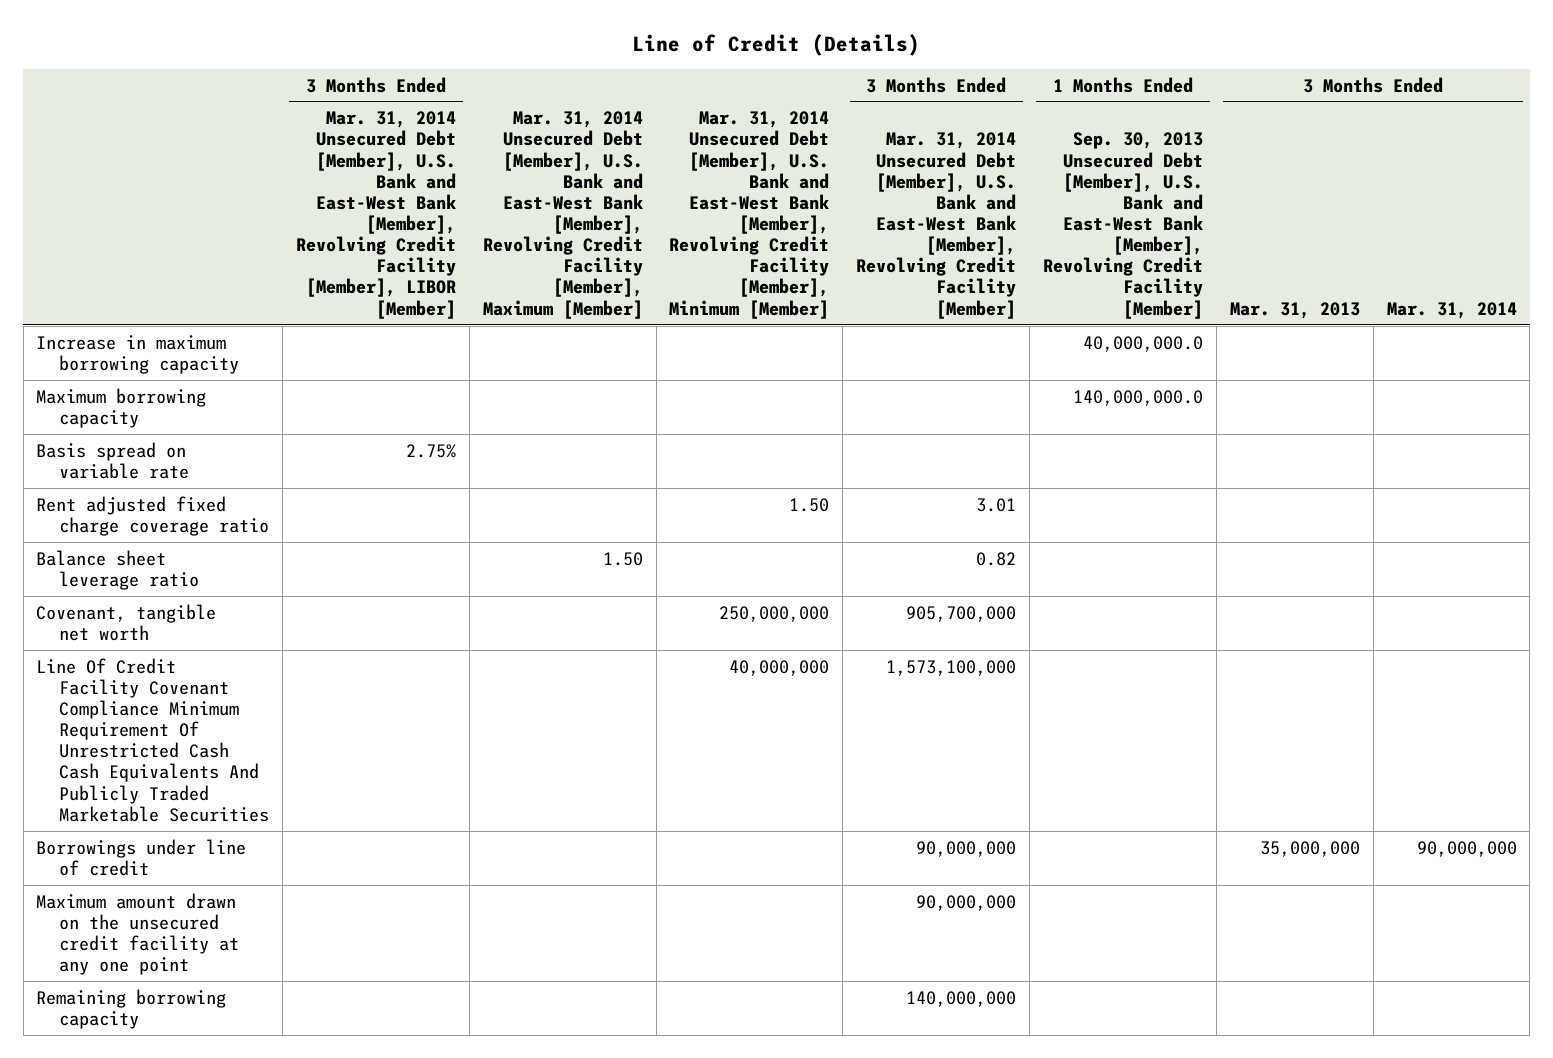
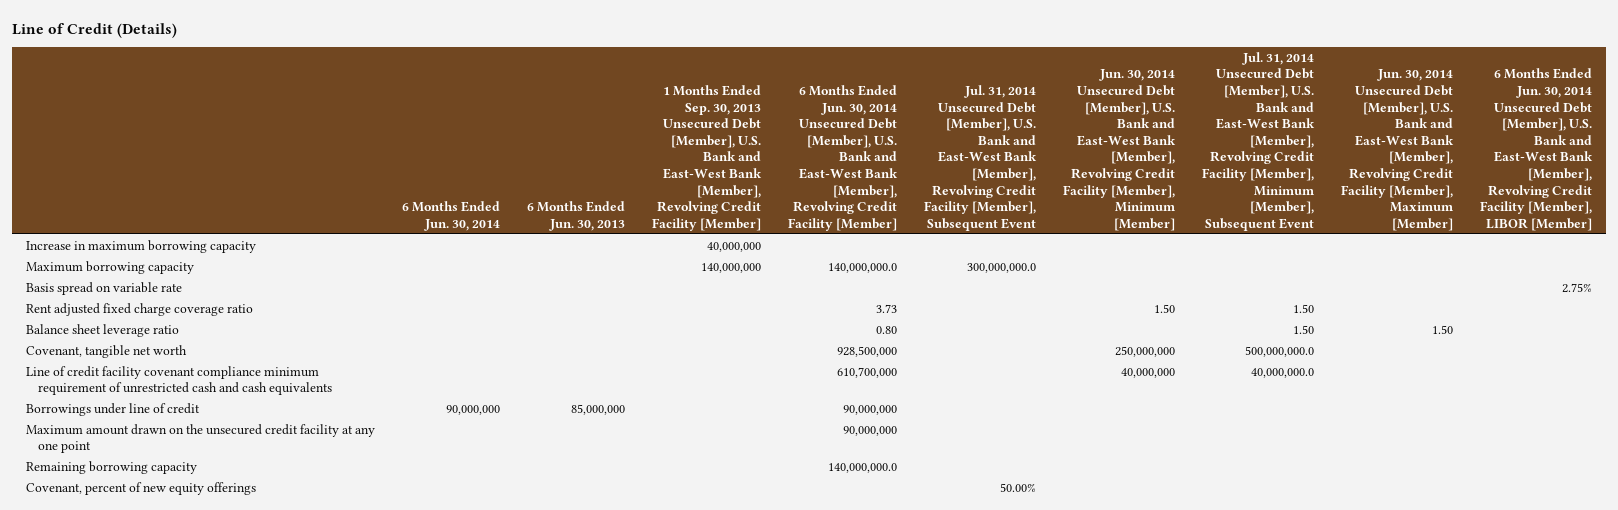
- | 3 Months Ended Mar. 31, 2014 Unsecured Debt [Member], U.S. Bank and East-West Bank [Member], Revolving Credit Facility [Member], LIBOR [Member] | Mar. 31, 2014 Unsecured Debt [Member], U.S. Bank and East-West Bank [Member], Revolving Credit Facility [Member], Maximum [Member] | Mar. 31, 2014 Unsecured Debt [Member], U.S. Bank and East-West Bank [Member], Revolving Credit Facility [Member], Minimum [Member] | 3 Months Ended Mar. 31, 2014 Unsecured Debt [Member], U.S. Bank and East-West Bank [Member], Revolving Credit Facility [Member] | 1 Months Ended Sep. 30, 2013 Unsecured Debt [Member], U.S. Bank and East-West Bank [Member], Revolving Credit Facility [Member] | 3 Months Ended Mar. 31, 2013 | 3 Months Ended Mar. 31, 2014
+ | 6 Months Ended Jun. 30, 2014 | 6 Months Ended Jun. 30, 2013 | 1 Months Ended Sep. 30, 2013 Unsecured Debt [Member], U.S. Bank and East-West Bank [Member], Revolving Credit Facility [Member] | 6 Months Ended Jun. 30, 2014 Unsecured Debt [Member], U.S. Bank and East-West Bank [Member], Revolving Credit Facility [Member] | Jul. 31, 2014 Unsecured Debt [Member], U.S. Bank and East-West Bank [Member], Revolving Credit Facility [Member], Subsequent Event | Jun. 30, 2014 Unsecured Debt [Member], U.S. Bank and East-West Bank [Member], Revolving Credit Facility [Member], Minimum [Member] | Jul. 31, 2014 Unsecured Debt [Member], U.S. Bank and East-West Bank [Member], Revolving Credit Facility [Member], Minimum [Member], Subsequent Event | Jun. 30, 2014 Unsecured Debt [Member], U.S. Bank and East-West Bank [Member], Revolving Credit Facility [Member], Maximum [Member] | 6 Months Ended Jun. 30, 2014 Unsecured Debt [Member], U.S. Bank and East-West Bank [Member], Revolving Credit Facility [Member], LIBOR [Member]
- Increase in maximum borrowing capacity | | | | | 40,000,000.0 | |
- Maximum borrowing capacity | | | | | 140,000,000.0 | |
+ Increase in maximum borrowing capacity | | | 40,000,000 | | | | | |
+ Maximum borrowing capacity | | | 140,000,000 | 140,000,000.0 | 300,000,000.0 | | | |
- Line Of Credit Facility Covenant Compliance Minimum Requirement Of Unrestricted Cash Cash Equivalents And Publicly Traded Marketable Securities | | | 40,000,000 | 1,573,100,000 | | |
+ Line of credit facility covenant compliance minimum requirement of unrestricted cash and cash equivalents | | | | 610,700,000 | | 40,000,000 | 40,000,000.0 | |
+ Covenant, percent of new equity offerings | | | | | 50.00% | | | |

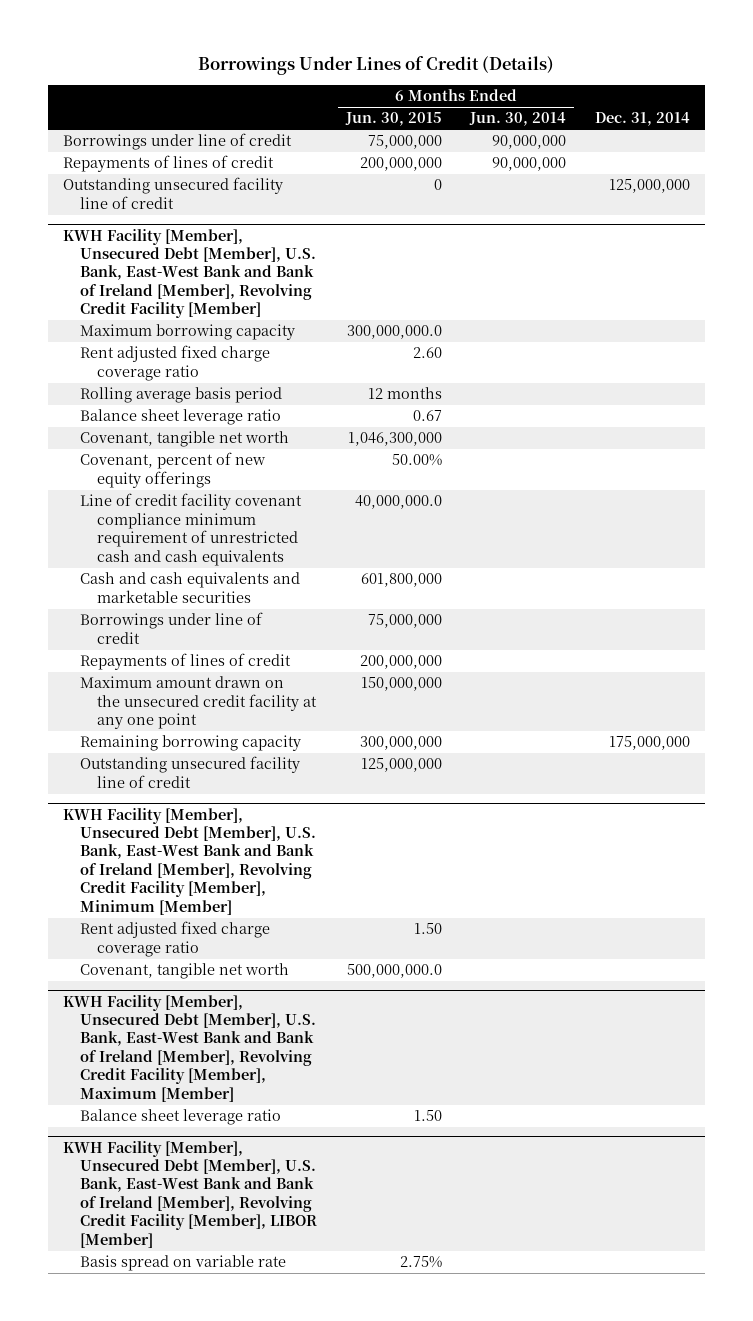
- Line of Credit (Details)
+ Borrowings Under Lines of Credit (Details)
- | 6 Months Ended Jun. 30, 2014 | 6 Months Ended Jun. 30, 2013 | 1 Months Ended Sep. 30, 2013 Unsecured Debt [Member], U.S. Bank and East-West Bank [Member], Revolving Credit Facility [Member] | 6 Months Ended Jun. 30, 2014 Unsecured Debt [Member], U.S. Bank and East-West Bank [Member], Revolving Credit Facility [Member] | Jul. 31, 2014 Unsecured Debt [Member], U.S. Bank and East-West Bank [Member], Revolving Credit Facility [Member], Subsequent Event | Jun. 30, 2014 Unsecured Debt [Member], U.S. Bank and East-West Bank [Member], Revolving Credit Facility [Member], Minimum [Member] | Jul. 31, 2014 Unsecured Debt [Member], U.S. Bank and East-West Bank [Member], Revolving Credit Facility [Member], Minimum [Member], Subsequent Event | Jun. 30, 2014 Unsecured Debt [Member], U.S. Bank and East-West Bank [Member], Revolving Credit Facility [Member], Maximum [Member] | 6 Months Ended Jun. 30, 2014 Unsecured Debt [Member], U.S. Bank and East-West Bank [Member], Revolving Credit Facility [Member], LIBOR [Member]
+ | 6 Months Ended Jun. 30, 2015 | 6 Months Ended Jun. 30, 2014 | Dec. 31, 2014
- Increase in maximum borrowing capacity | | | 40,000,000 | | | | | |
- Maximum borrowing capacity | | | 140,000,000 | 140,000,000.0 | 300,000,000.0 | | | |
- Basis spread on variable rate | | | | | | | | | 2.75%
- Rent adjusted fixed charge coverage ratio | | | | 3.73 | | 1.50 | 1.50 | |
- Balance sheet leverage ratio | | | | 0.80 | | | 1.50 | 1.50 |
- Covenant, tangible net worth | | | | 928,500,000 | | 250,000,000 | 500,000,000.0 | |
- Line of credit facility covenant compliance minimum requirement of unrestricted cash and cash equivalents | | | | 610,700,000 | | 40,000,000 | 40,000,000.0 | |
- Maximum amount drawn on the unsecured credit facility at any one point | | | | 90,000,000 | | | | |
- Remaining borrowing capacity | | | | 140,000,000.0 | | | | |
- Covenant, percent of new equity offerings | | | | | 50.00% | | | |
+ Repayments of lines of credit | 200,000,000 | 90,000,000 |
+ Outstanding unsecured facility line of credit | 0 | | 125,000,000
+ KWH Facility [Member], Unsecured Debt [Member], U.S. Bank, East-West Bank and Bank of Ireland [Member], Revolving Credit Facility [Member]
+ Maximum borrowing capacity | 300,000,000.0 | |
+ Rent adjusted fixed charge coverage ratio | 2.60 | |
+ Rolling average basis period | 12 months | |
+ Balance sheet leverage ratio | 0.67 | |
+ Covenant, tangible net worth | 1,046,300,000 | |
+ Covenant, percent of new equity offerings | 50.00% | |
+ Line of credit facility covenant compliance minimum requirement of unrestricted cash and cash equivalents | 40,000,000.0 | |
+ Cash and cash equivalents and marketable securities | 601,800,000 | |
+ Borrowings under line of credit | 75,000,000 | |
+ Repayments of lines of credit | 200,000,000 | |
+ Maximum amount drawn on the unsecured credit facility at any one point | 150,000,000 | |
+ Remaining borrowing capacity | 300,000,000 | | 175,000,000
+ Outstanding unsecured facility line of credit | 125,000,000 | |
+ KWH Facility [Member], Unsecured Debt [Member], U.S. Bank, East-West Bank and Bank of Ireland [Member], Revolving Credit Facility [Member], Minimum [Member]
+ Rent adjusted fixed charge coverage ratio | 1.50 | |
+ Covenant, tangible net worth | 500,000,000.0 | |
+ KWH Facility [Member], Unsecured Debt [Member], U.S. Bank, East-West Bank and Bank of Ireland [Member], Revolving Credit Facility [Member], Maximum [Member]
+ Balance sheet leverage ratio | 1.50 | |
+ KWH Facility [Member], Unsecured Debt [Member], U.S. Bank, East-West Bank and Bank of Ireland [Member], Revolving Credit Facility [Member], LIBOR [Member]
+ Basis spread on variable rate | 2.75% | |

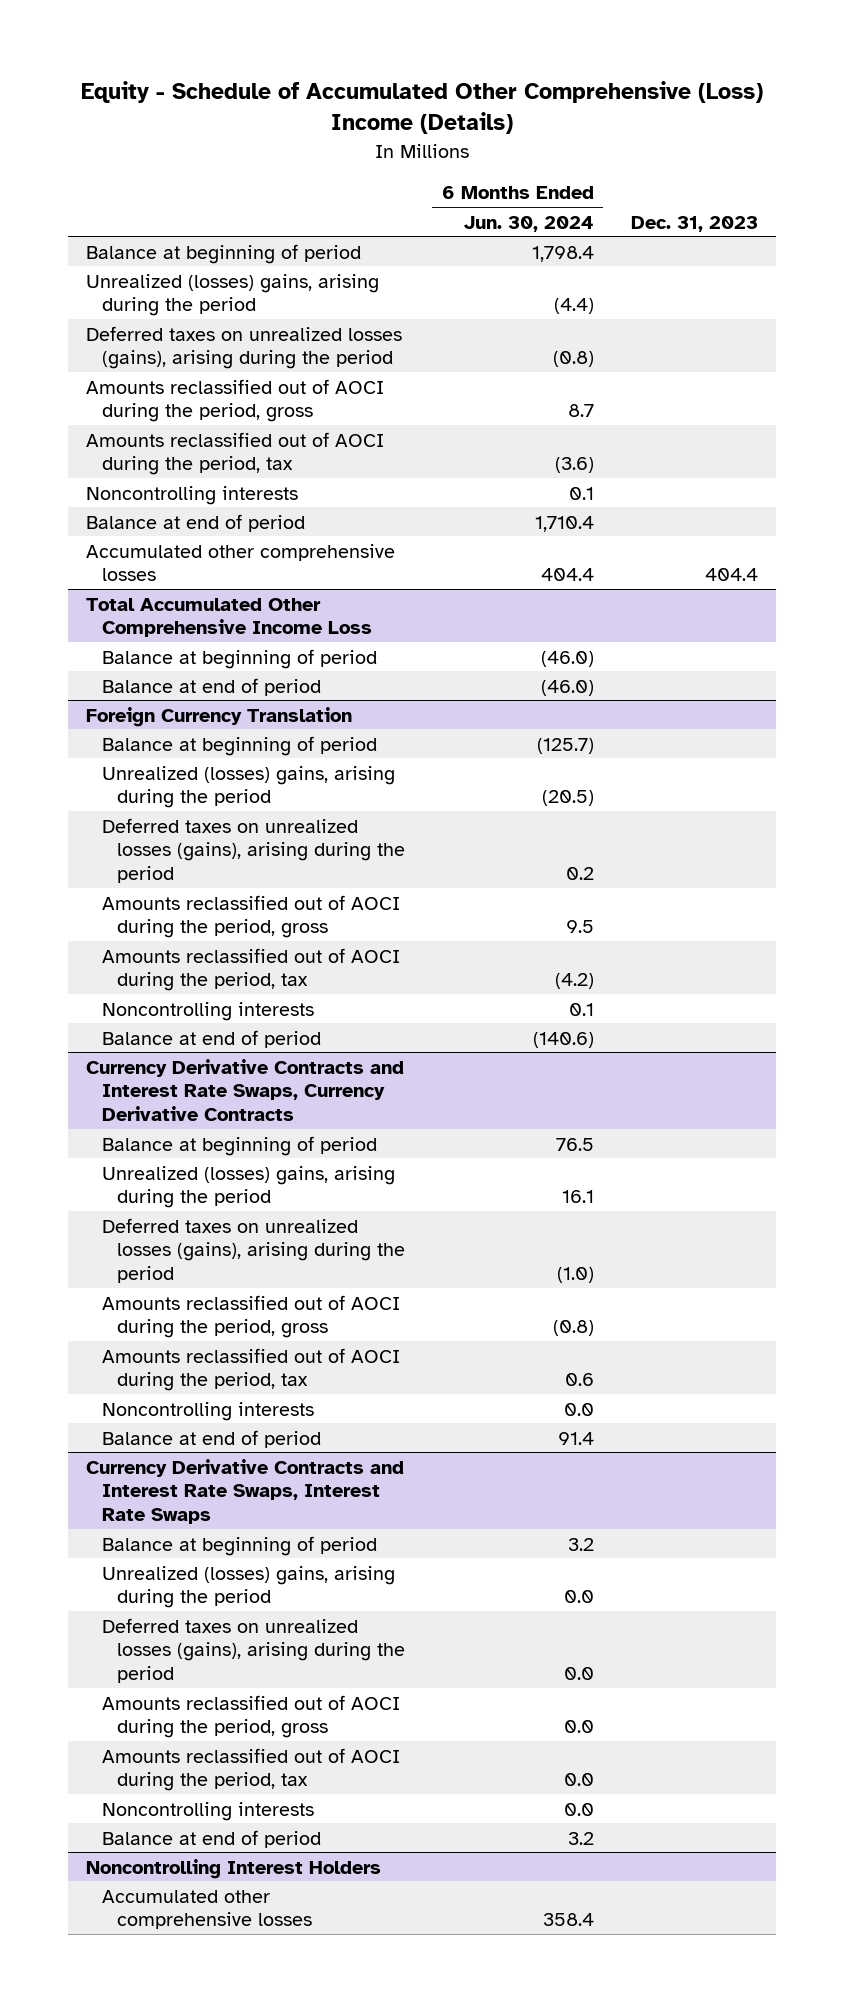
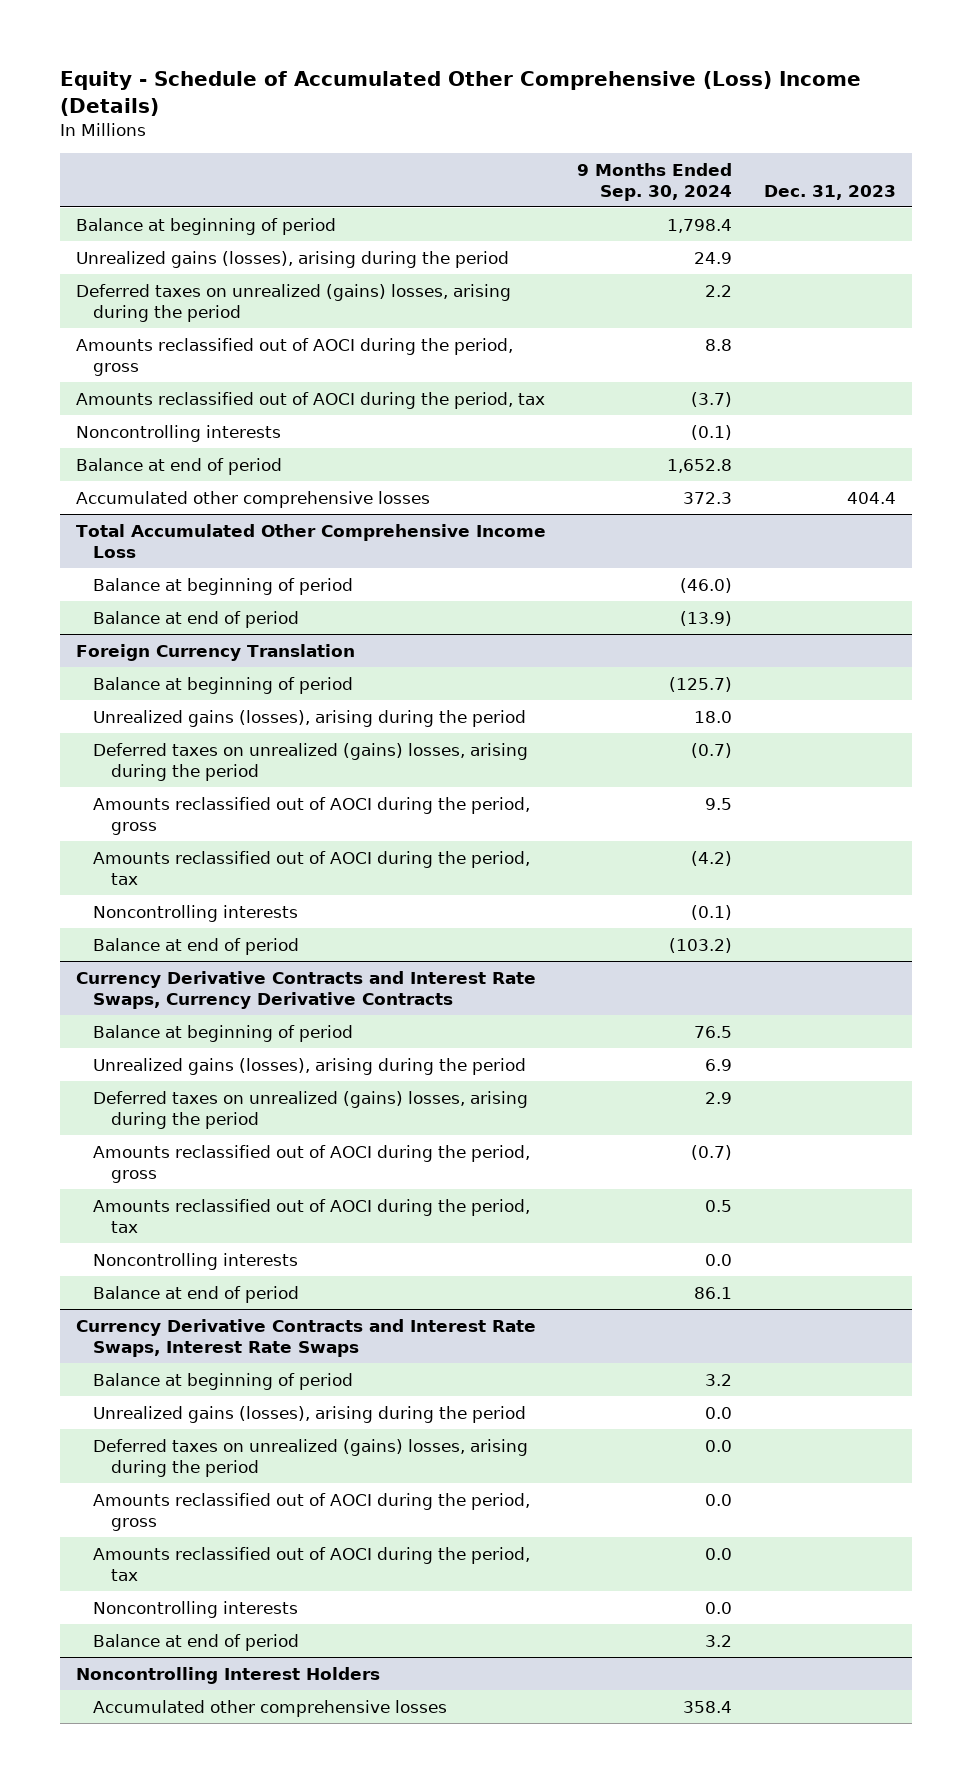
- | 6 Months Ended Jun. 30, 2024 | Dec. 31, 2023
+ | 9 Months Ended Sep. 30, 2024 | Dec. 31, 2023
- Unrealized (losses) gains, arising during the period | (4.4) |
- Deferred taxes on unrealized losses (gains), arising during the period | (0.8) |
+ Unrealized gains (losses), arising during the period | 24.9 |
+ Deferred taxes on unrealized (gains) losses, arising during the period | 2.2 |
@ Foreign Currency Translation
- Unrealized (losses) gains, arising during the period | (20.5) |
- Deferred taxes on unrealized losses (gains), arising during the period | 0.2 |
+ Unrealized gains (losses), arising during the period | 18.0 |
+ Deferred taxes on unrealized (gains) losses, arising during the period | (0.7) |
@ Currency Derivative Contracts and Interest Rate Swaps, Currency Derivative Contracts
- Unrealized (losses) gains, arising during the period | 16.1 |
- Deferred taxes on unrealized losses (gains), arising during the period | (1.0) |
+ Unrealized gains (losses), arising during the period | 6.9 |
+ Deferred taxes on unrealized (gains) losses, arising during the period | 2.9 |
@ Currency Derivative Contracts and Interest Rate Swaps, Interest Rate Swaps
- Unrealized (losses) gains, arising during the period | 0.0 |
- Deferred taxes on unrealized losses (gains), arising during the period | 0.0 |
+ Unrealized gains (losses), arising during the period | 0.0 |
+ Deferred taxes on unrealized (gains) losses, arising during the period | 0.0 |

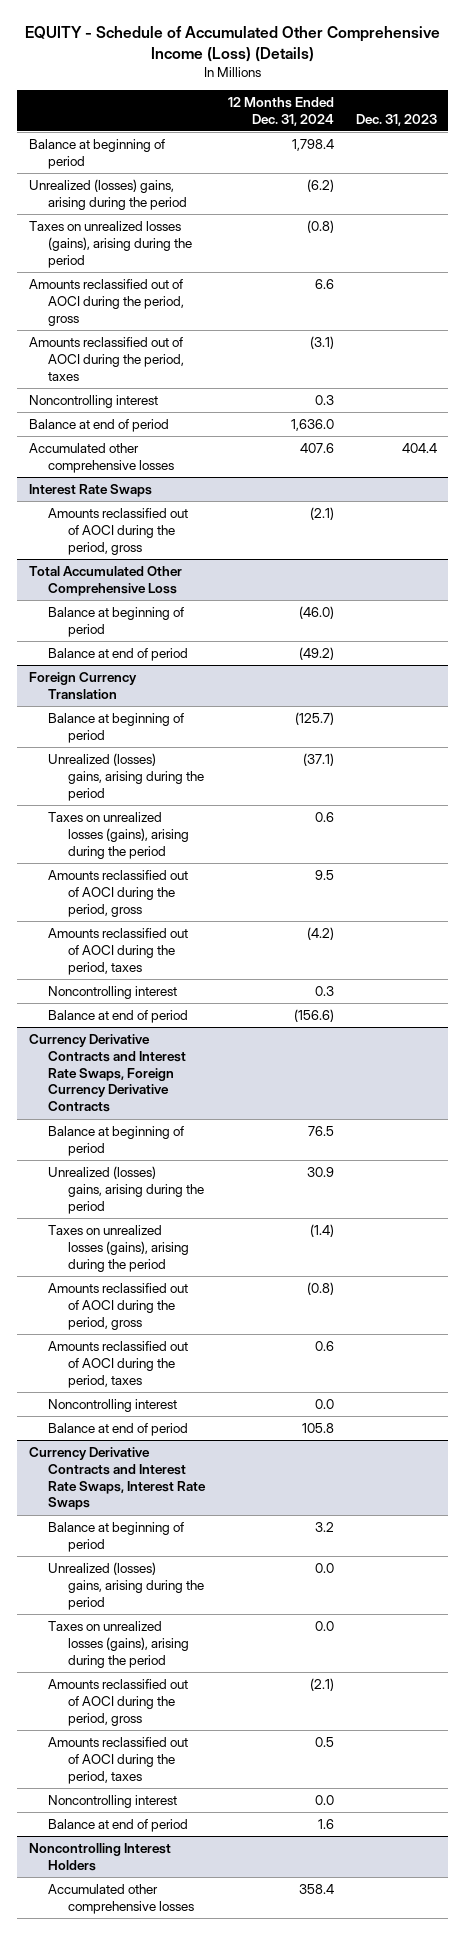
- Equity - Schedule of Accumulated Other Comprehensive (Loss) Income (Details)
+ EQUITY - Schedule of Accumulated Other Comprehensive Income (Loss) (Details)
- | 9 Months Ended Sep. 30, 2024 | Dec. 31, 2023
+ | 12 Months Ended Dec. 31, 2024 | Dec. 31, 2023
- Unrealized gains (losses), arising during the period | 24.9 |
- Deferred taxes on unrealized (gains) losses, arising during the period | 2.2 |
+ Unrealized (losses) gains, arising during the period | (6.2) |
+ Taxes on unrealized losses (gains), arising during the period | (0.8) |
- Amounts reclassified out of AOCI during the period, tax | (3.7) |
- Noncontrolling interests | (0.1) |
+ Amounts reclassified out of AOCI during the period, taxes | (3.1) |
+ Noncontrolling interest | 0.3 |
- Total Accumulated Other Comprehensive Income Loss
+ Interest Rate Swaps
+ Amounts reclassified out of AOCI during the period, gross | (2.1) |
+ Total Accumulated Other Comprehensive Loss
@ Foreign Currency Translation
- Unrealized gains (losses), arising during the period | 18.0 |
- Deferred taxes on unrealized (gains) losses, arising during the period | (0.7) |
+ Unrealized (losses) gains, arising during the period | (37.1) |
+ Taxes on unrealized losses (gains), arising during the period | 0.6 |
- Amounts reclassified out of AOCI during the period, tax | (4.2) |
- Noncontrolling interests | (0.1) |
+ Amounts reclassified out of AOCI during the period, taxes | (4.2) |
+ Noncontrolling interest | 0.3 |
- Currency Derivative Contracts and Interest Rate Swaps, Currency Derivative Contracts
+ Currency Derivative Contracts and Interest Rate Swaps, Foreign Currency Derivative Contracts
- Unrealized gains (losses), arising during the period | 6.9 |
- Deferred taxes on unrealized (gains) losses, arising during the period | 2.9 |
+ Unrealized (losses) gains, arising during the period | 30.9 |
+ Taxes on unrealized losses (gains), arising during the period | (1.4) |
- Amounts reclassified out of AOCI during the period, tax | 0.5 |
- Noncontrolling interests | 0.0 |
+ Amounts reclassified out of AOCI during the period, taxes | 0.6 |
+ Noncontrolling interest | 0.0 |
@ Currency Derivative Contracts and Interest Rate Swaps, Interest Rate Swaps
- Unrealized gains (losses), arising during the period | 0.0 |
- Deferred taxes on unrealized (gains) losses, arising during the period | 0.0 |
+ Unrealized (losses) gains, arising during the period | 0.0 |
+ Taxes on unrealized losses (gains), arising during the period | 0.0 |
- Amounts reclassified out of AOCI during the period, tax | 0.0 |
- Noncontrolling interests | 0.0 |
+ Amounts reclassified out of AOCI during the period, taxes | 0.5 |
+ Noncontrolling interest | 0.0 |

